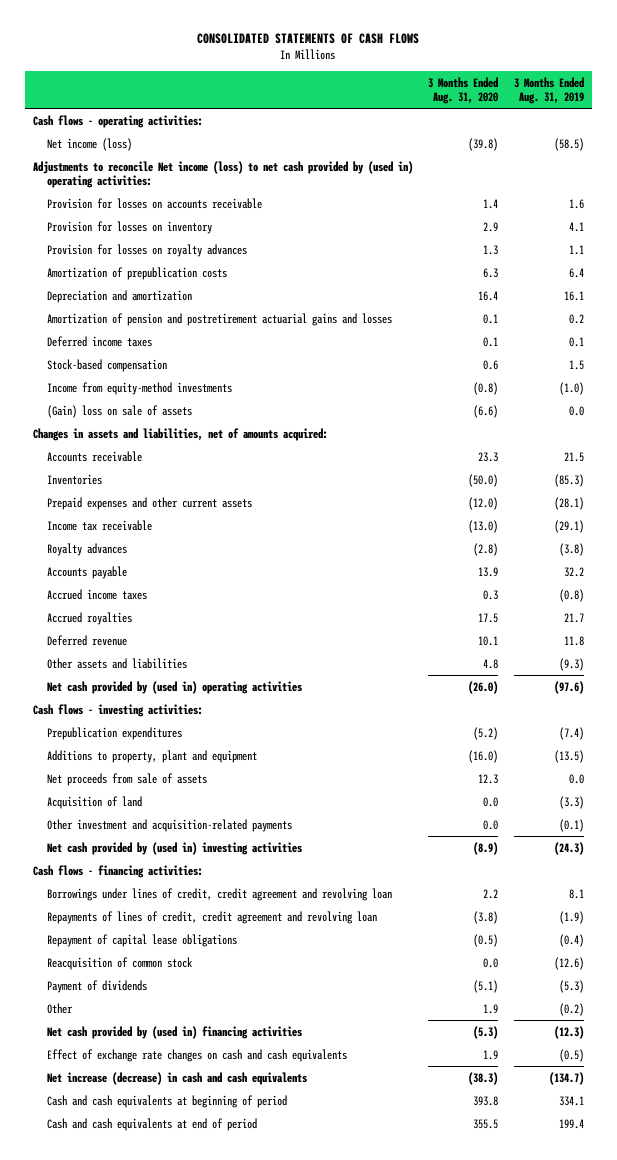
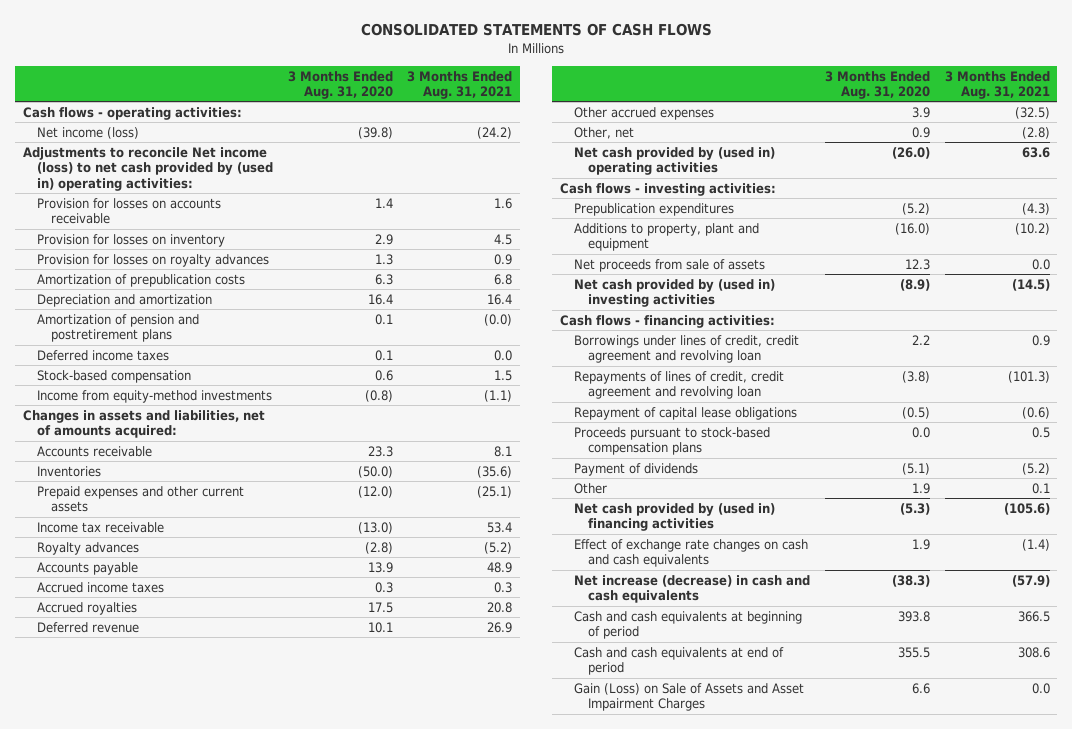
- | 3 Months Ended Aug. 31, 2020 | 3 Months Ended Aug. 31, 2019
+ | 3 Months Ended Aug. 31, 2020 | 3 Months Ended Aug. 31, 2021
- Amortization of pension and postretirement actuarial gains and losses | 0.1 | 0.2
+ Amortization of pension and postretirement plans | 0.1 | (0.0)
- (Gain) loss on sale of assets | (6.6) | 0.0
- Other assets and liabilities | 4.8 | (9.3)
+ Other accrued expenses | 3.9 | (32.5)
+ Other, net | 0.9 | (2.8)
- Acquisition of land | 0.0 | (3.3)
- Other investment and acquisition-related payments | 0.0 | (0.1)
- Reacquisition of common stock | 0.0 | (12.6)
+ Proceeds pursuant to stock-based compensation plans | 0.0 | 0.5
+ Gain (Loss) on Sale of Assets and Asset Impairment Charges | 6.6 | 0.0

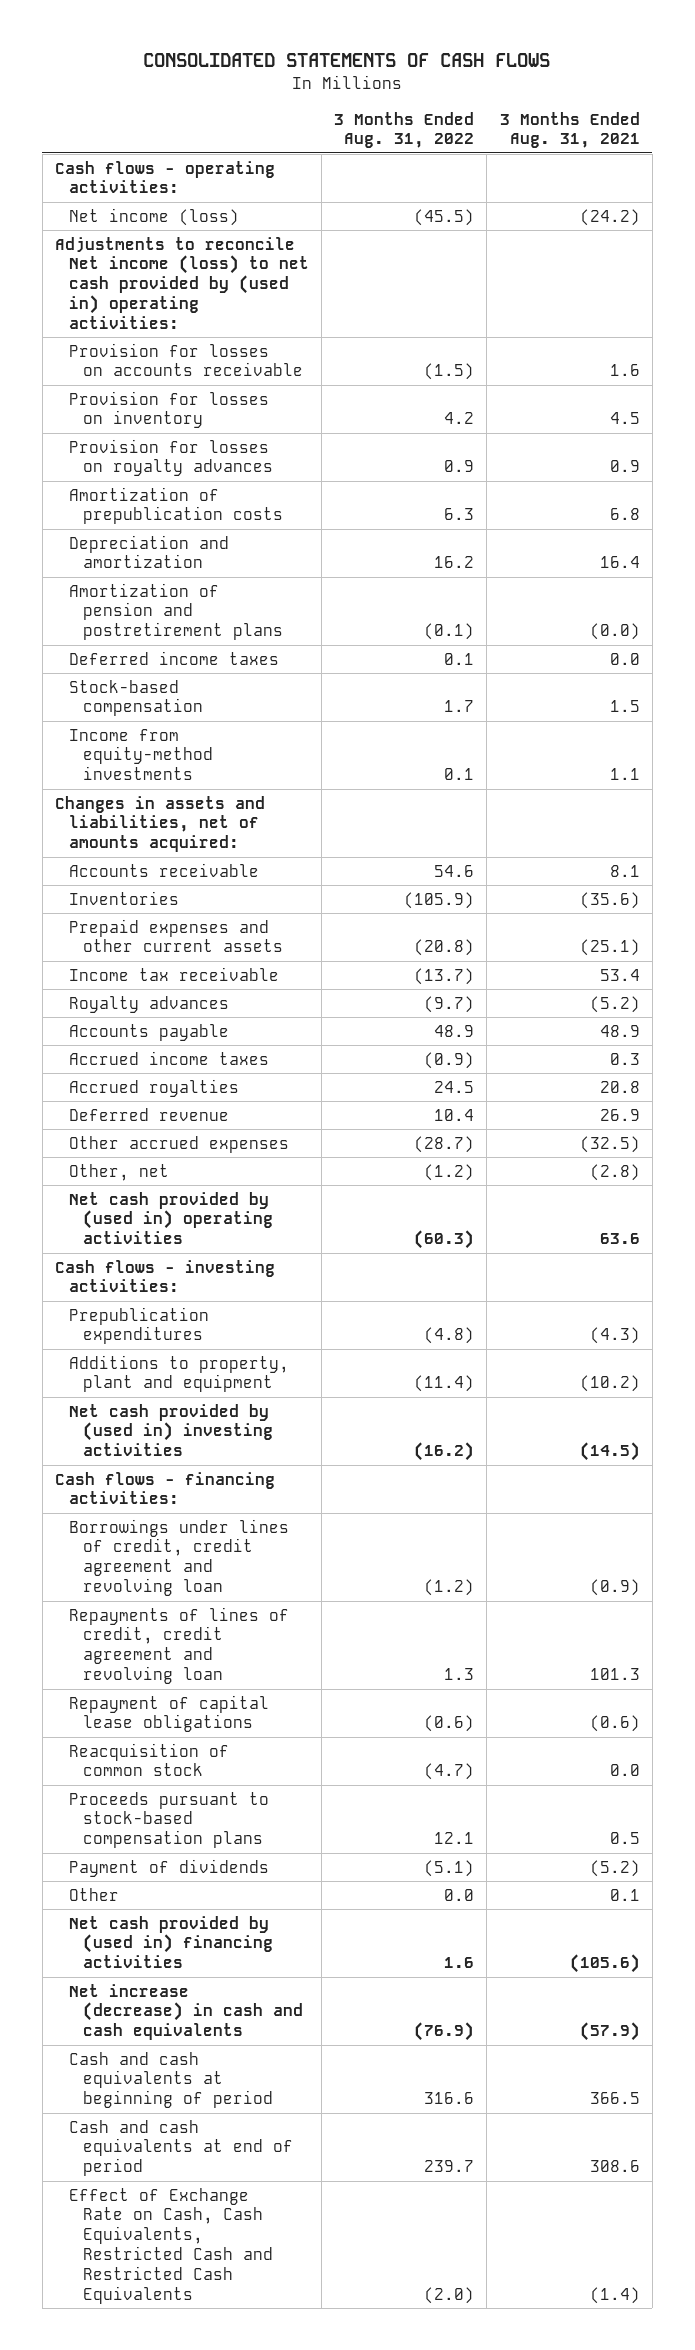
- | 3 Months Ended Aug. 31, 2020 | 3 Months Ended Aug. 31, 2021
+ | 3 Months Ended Aug. 31, 2022 | 3 Months Ended Aug. 31, 2021
- Income from equity-method investments | (0.8) | (1.1)
+ Income from equity-method investments | 0.1 | 1.1
- Net proceeds from sale of assets | 12.3 | 0.0
- Borrowings under lines of credit, credit agreement and revolving loan | 2.2 | 0.9
- Repayments of lines of credit, credit agreement and revolving loan | (3.8) | (101.3)
+ Borrowings under lines of credit, credit agreement and revolving loan | (1.2) | (0.9)
+ Repayments of lines of credit, credit agreement and revolving loan | 1.3 | 101.3
+ Reacquisition of common stock | (4.7) | 0.0
- Effect of exchange rate changes on cash and cash equivalents | 1.9 | (1.4)
- Gain (Loss) on Sale of Assets and Asset Impairment Charges | 6.6 | 0.0
+ Effect of Exchange Rate on Cash, Cash Equivalents, Restricted Cash and Restricted Cash Equivalents | (2.0) | (1.4)

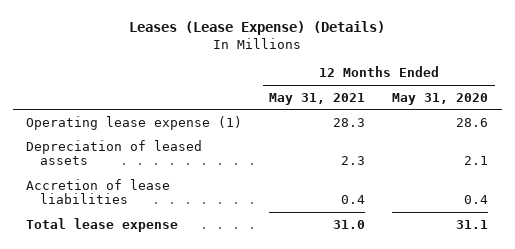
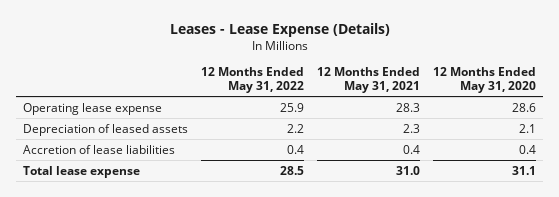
- Leases (Lease Expense) (Details)
+ Leases - Lease Expense (Details)
- | 12 Months Ended May 31, 2021 | 12 Months Ended May 31, 2020
+ | 12 Months Ended May 31, 2022 | 12 Months Ended May 31, 2021 | 12 Months Ended May 31, 2020
- Operating lease expense (1) | 28.3 | 28.6
+ Operating lease expense | 25.9 | 28.3 | 28.6

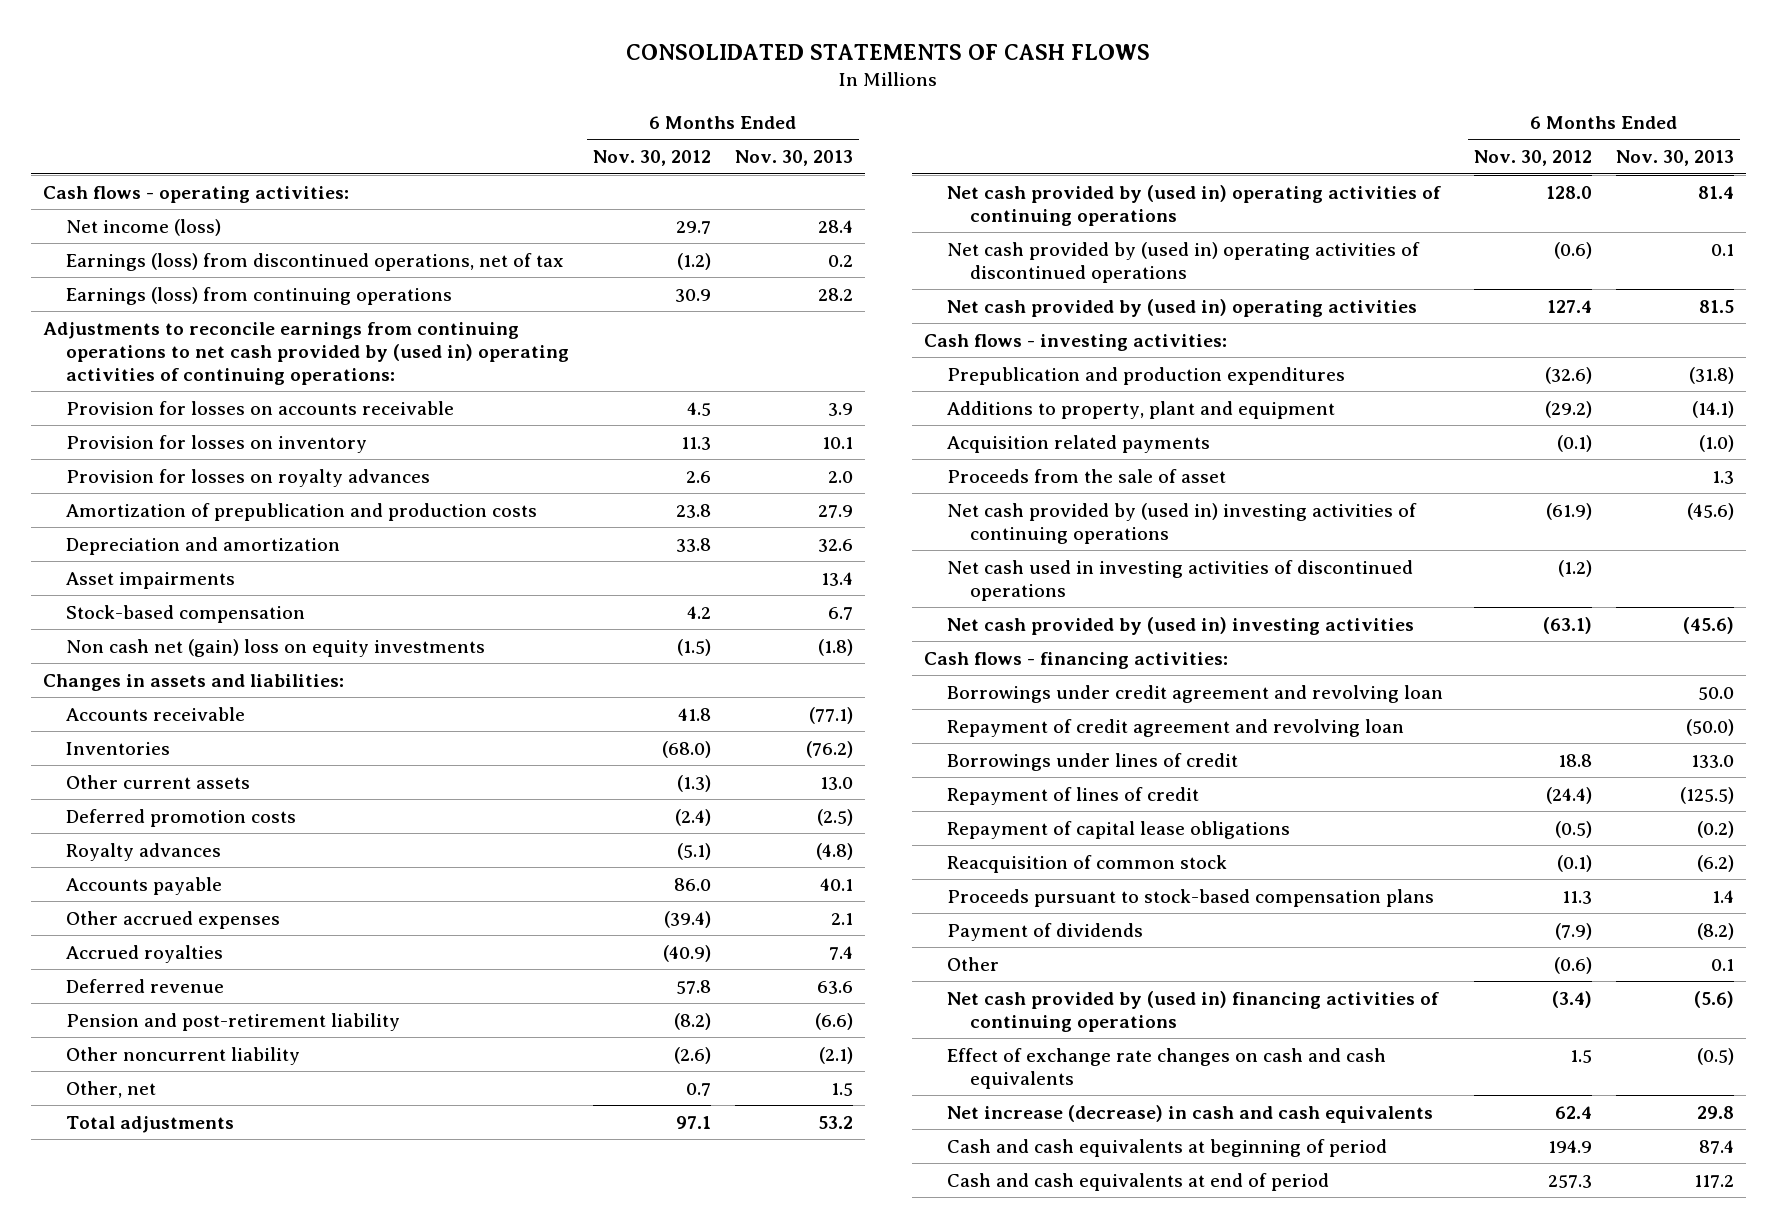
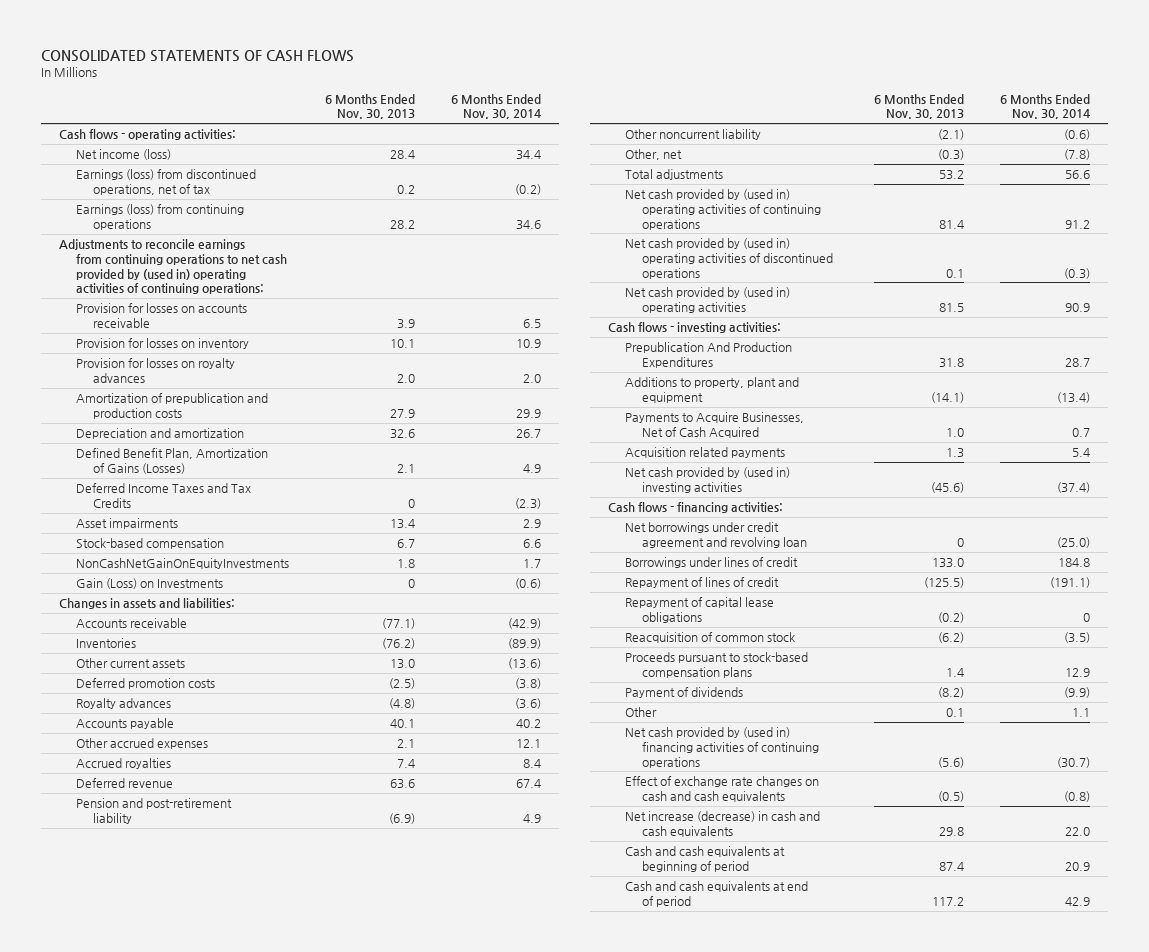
- | 6 Months Ended Nov. 30, 2012 | 6 Months Ended Nov. 30, 2013
+ | 6 Months Ended Nov. 30, 2013 | 6 Months Ended Nov. 30, 2014
+ Defined Benefit Plan, Amortization of Gains (Losses) | 2.1 | 4.9
+ Deferred Income Taxes and Tax Credits | 0 | (2.3)
- Non cash net (gain) loss on equity investments | (1.5) | (1.8)
+ NonCashNetGainOnEquityInvestments | 1.8 | 1.7
+ Gain (Loss) on Investments | 0 | (0.6)
- Pension and post-retirement liability | (8.2) | (6.6)
+ Pension and post-retirement liability | (6.9) | 4.9
- Other, net | 0.7 | 1.5
+ Other, net | (0.3) | (7.8)
- Prepublication and production expenditures | (32.6) | (31.8)
+ Prepublication And Production Expenditures | 31.8 | 28.7
- Acquisition related payments | (0.1) | (1.0)
- Proceeds from the sale of asset | | 1.3
- Net cash provided by (used in) investing activities of continuing operations | (61.9) | (45.6)
- Net cash used in investing activities of discontinued operations | (1.2) |
+ Payments to Acquire Businesses, Net of Cash Acquired | 1.0 | 0.7
+ Acquisition related payments | 1.3 | 5.4
- Borrowings under credit agreement and revolving loan | | 50.0
- Repayment of credit agreement and revolving loan | | (50.0)
+ Net borrowings under credit agreement and revolving loan | 0 | (25.0)

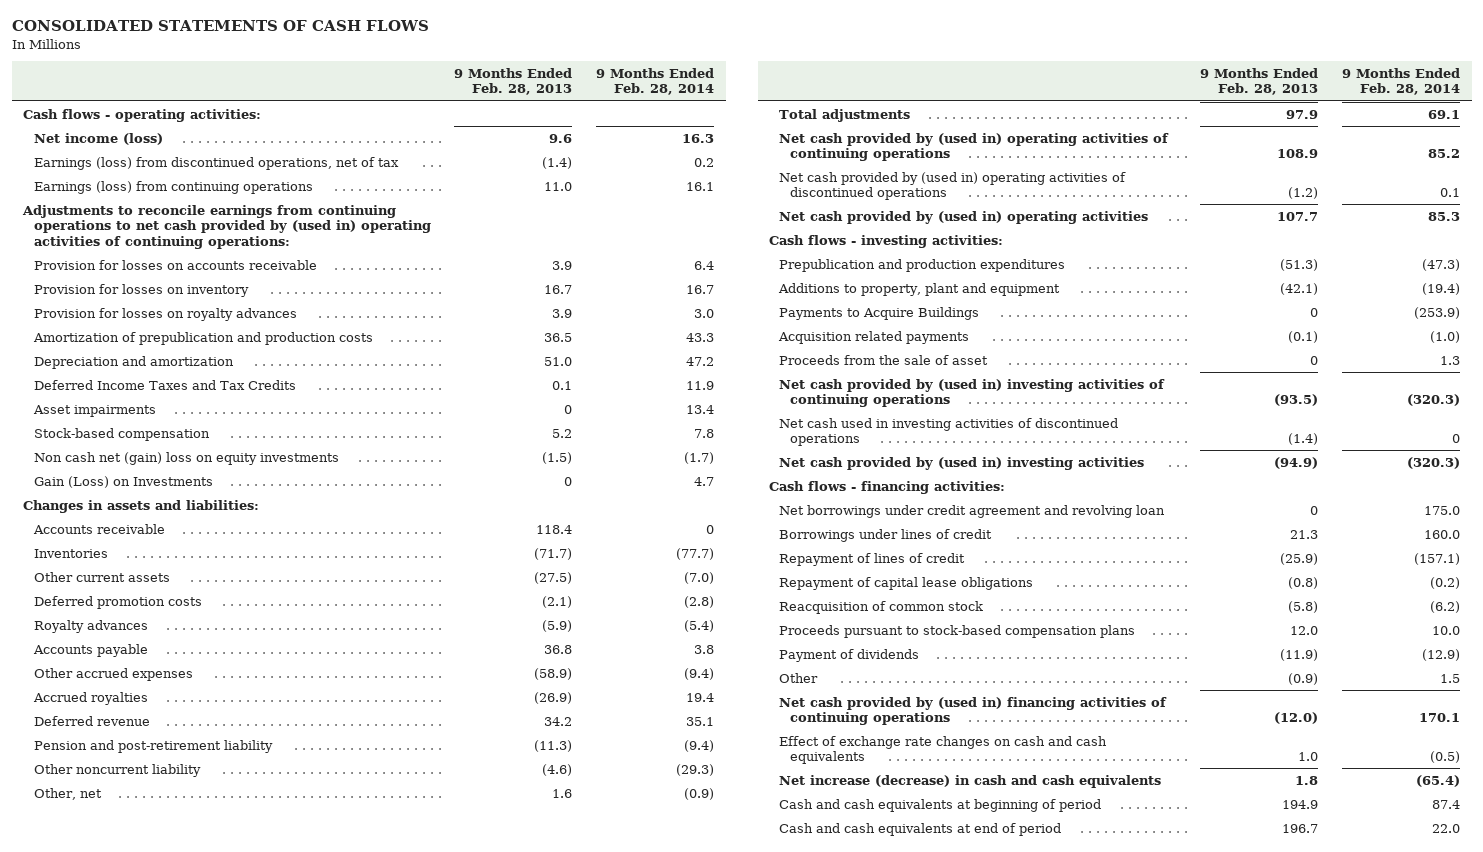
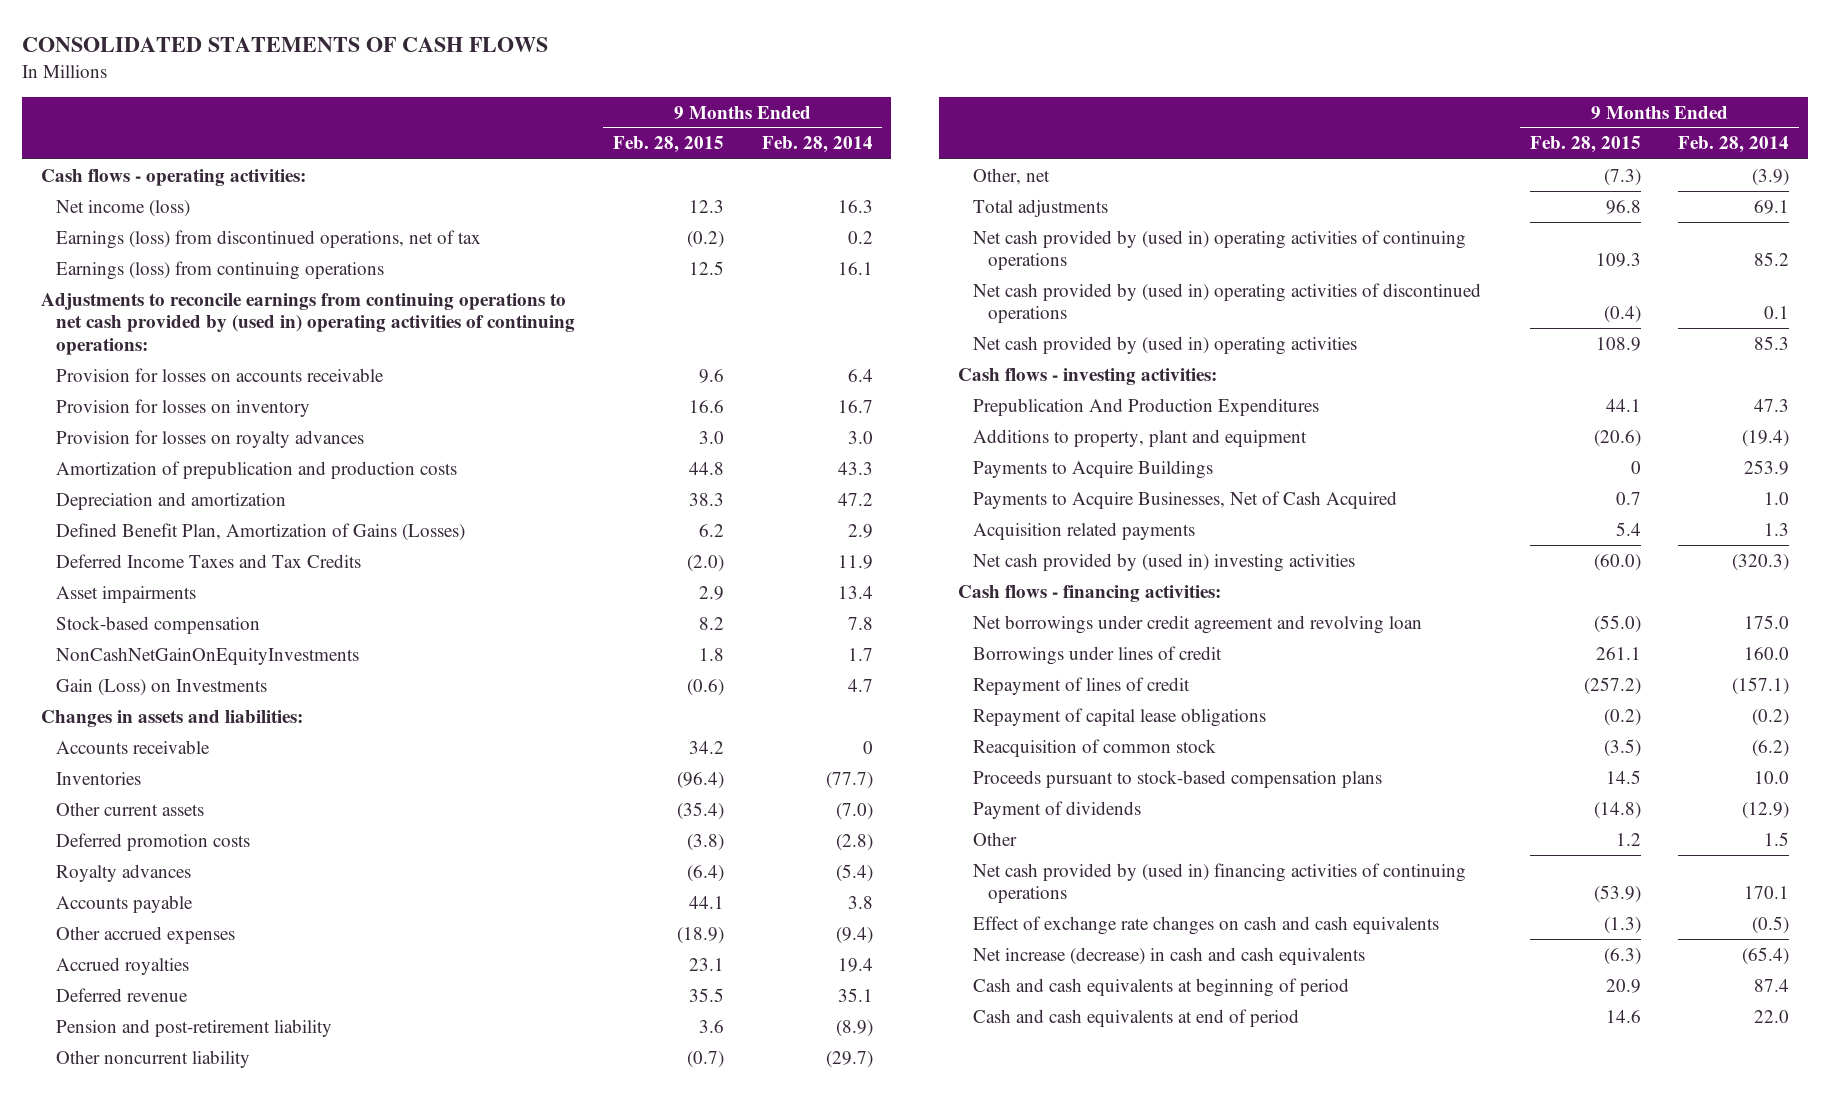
- | 9 Months Ended Feb. 28, 2013 | 9 Months Ended Feb. 28, 2014
+ | 9 Months Ended Feb. 28, 2015 | 9 Months Ended Feb. 28, 2014
+ Defined Benefit Plan, Amortization of Gains (Losses) | 6.2 | 2.9
- Non cash net (gain) loss on equity investments | (1.5) | (1.7)
+ NonCashNetGainOnEquityInvestments | 1.8 | 1.7
- Pension and post-retirement liability | (11.3) | (9.4)
- Other noncurrent liability | (4.6) | (29.3)
- Other, net | 1.6 | (0.9)
+ Pension and post-retirement liability | 3.6 | (8.9)
+ Other noncurrent liability | (0.7) | (29.7)
+ Other, net | (7.3) | (3.9)
- Prepublication and production expenditures | (51.3) | (47.3)
+ Prepublication And Production Expenditures | 44.1 | 47.3
- Payments to Acquire Buildings | 0 | (253.9)
- Acquisition related payments | (0.1) | (1.0)
- Proceeds from the sale of asset | 0 | 1.3
- Net cash provided by (used in) investing activities of continuing operations | (93.5) | (320.3)
- Net cash used in investing activities of discontinued operations | (1.4) | 0
+ Payments to Acquire Buildings | 0 | 253.9
+ Payments to Acquire Businesses, Net of Cash Acquired | 0.7 | 1.0
+ Acquisition related payments | 5.4 | 1.3

